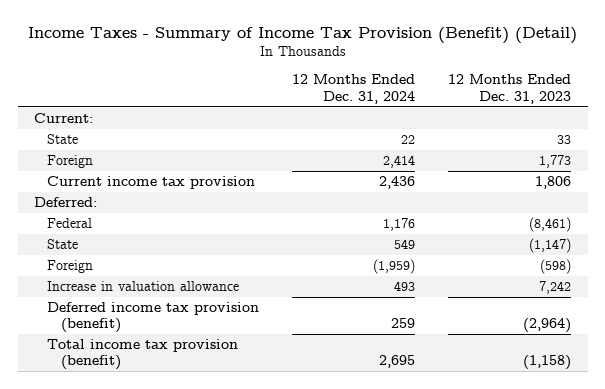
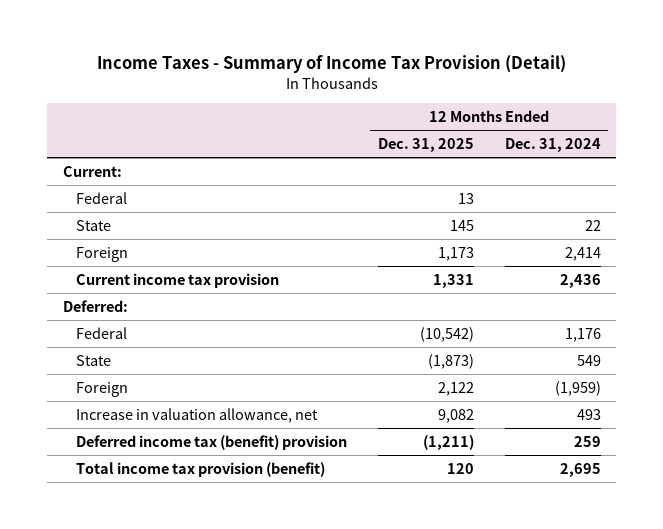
- Income Taxes - Summary of Income Tax Provision (Benefit) (Detail)
+ Income Taxes - Summary of Income Tax Provision (Detail)
- | 12 Months Ended Dec. 31, 2024 | 12 Months Ended Dec. 31, 2023
+ | 12 Months Ended Dec. 31, 2025 | 12 Months Ended Dec. 31, 2024
+ Federal | 13 |
- Increase in valuation allowance | 493 | 7,242
- Deferred income tax provision (benefit) | 259 | (2,964)
+ Increase in valuation allowance, net | 9,082 | 493
+ Deferred income tax (benefit) provision | (1,211) | 259

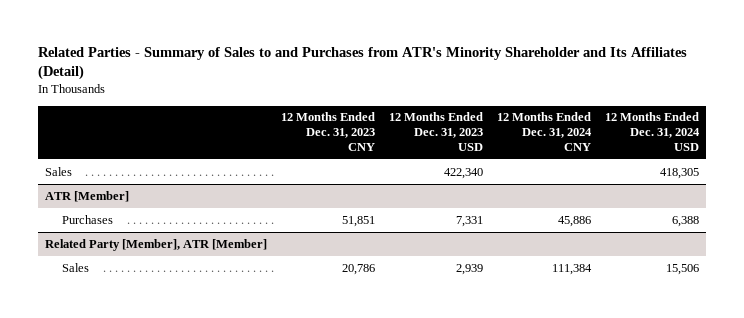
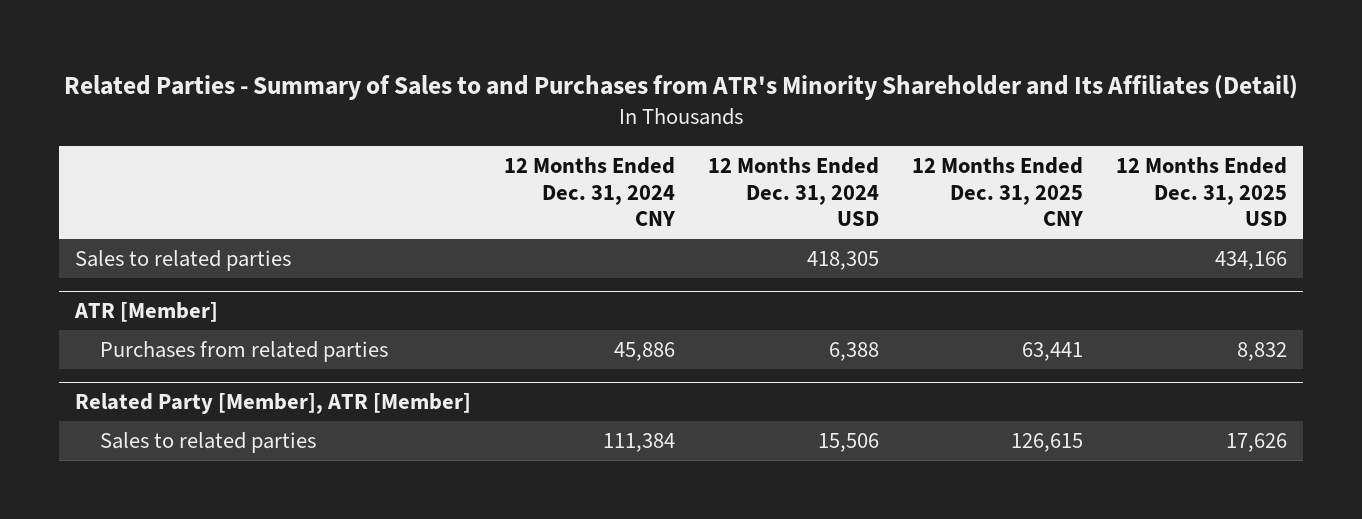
- | 12 Months Ended Dec. 31, 2023 CNY | 12 Months Ended Dec. 31, 2023 USD | 12 Months Ended Dec. 31, 2024 CNY | 12 Months Ended Dec. 31, 2024 USD
+ | 12 Months Ended Dec. 31, 2024 CNY | 12 Months Ended Dec. 31, 2024 USD | 12 Months Ended Dec. 31, 2025 CNY | 12 Months Ended Dec. 31, 2025 USD
- Sales | | 422,340 | | 418,305
+ Sales to related parties | | 418,305 | | 434,166
@ ATR [Member]
- Purchases | 51,851 | 7,331 | 45,886 | 6,388
+ Purchases from related parties | 45,886 | 6,388 | 63,441 | 8,832
@ Related Party [Member], ATR [Member]
- Sales | 20,786 | 2,939 | 111,384 | 15,506
+ Sales to related parties | 111,384 | 15,506 | 126,615 | 17,626

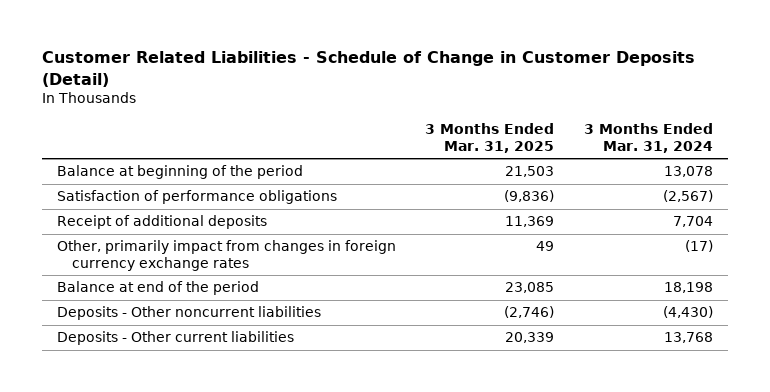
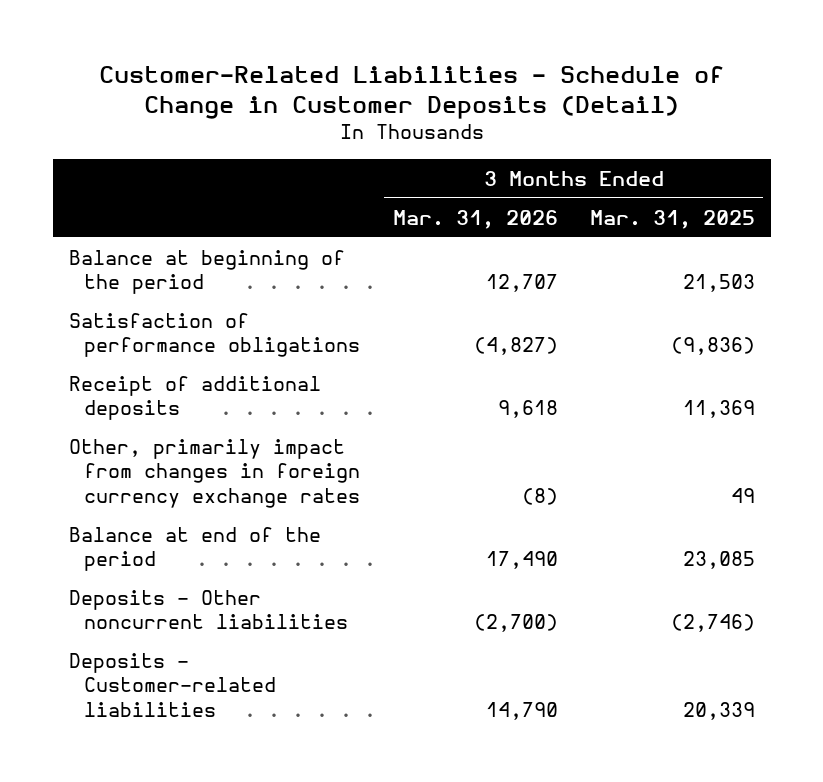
- Customer Related Liabilities - Schedule of Change in Customer Deposits (Detail)
+ Customer-Related Liabilities - Schedule of Change in Customer Deposits (Detail)
- | 3 Months Ended Mar. 31, 2025 | 3 Months Ended Mar. 31, 2024
+ | 3 Months Ended Mar. 31, 2026 | 3 Months Ended Mar. 31, 2025
- Deposits - Other current liabilities | 20,339 | 13,768
+ Deposits - Customer-related liabilities | 14,790 | 20,339

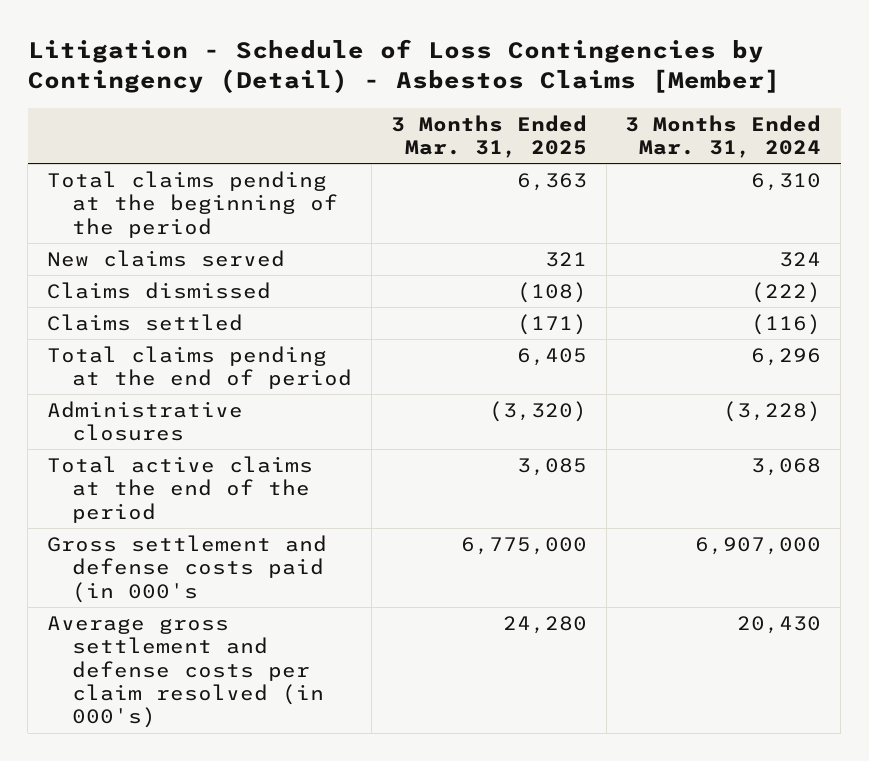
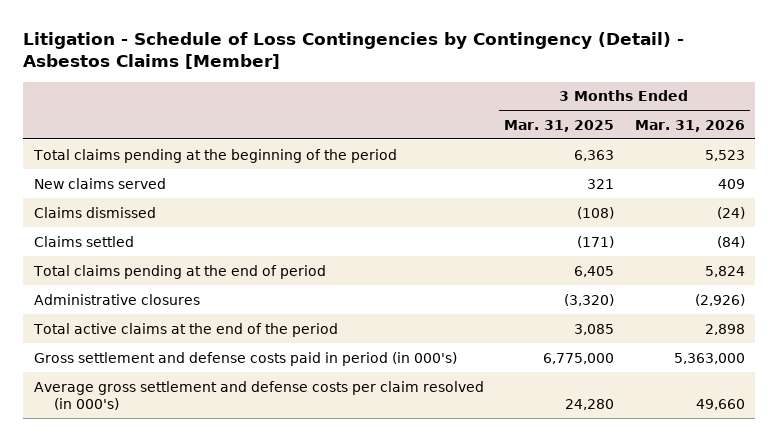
- | 3 Months Ended Mar. 31, 2025 | 3 Months Ended Mar. 31, 2024
+ | 3 Months Ended Mar. 31, 2025 | 3 Months Ended Mar. 31, 2026
- Gross settlement and defense costs paid (in 000's | 6,775,000 | 6,907,000
+ Gross settlement and defense costs paid in period (in 000's) | 6,775,000 | 5,363,000

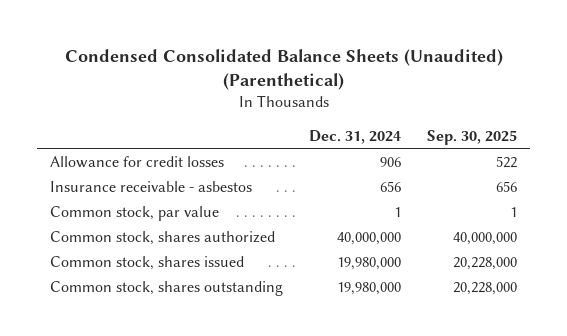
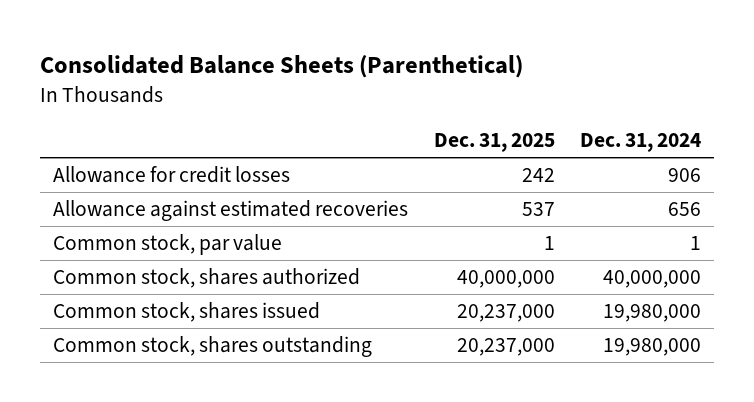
- Condensed Consolidated Balance Sheets (Unaudited) (Parenthetical)
+ Consolidated Balance Sheets (Parenthetical)
- | Dec. 31, 2024 | Sep. 30, 2025
+ | Dec. 31, 2025 | Dec. 31, 2024
- Insurance receivable - asbestos | 656 | 656
+ Allowance against estimated recoveries | 537 | 656

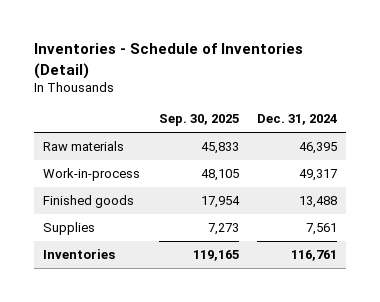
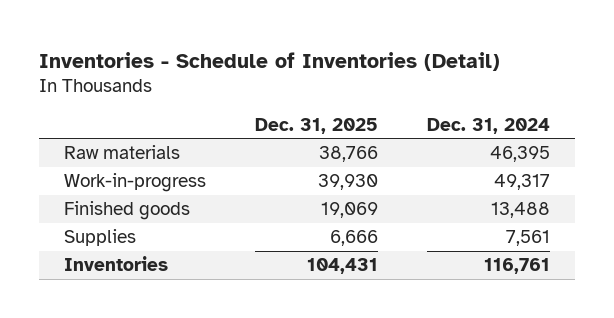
- | Sep. 30, 2025 | Dec. 31, 2024
+ | Dec. 31, 2025 | Dec. 31, 2024
- Work-in-process | 48,105 | 49,317
+ Work-in-progress | 39,930 | 49,317

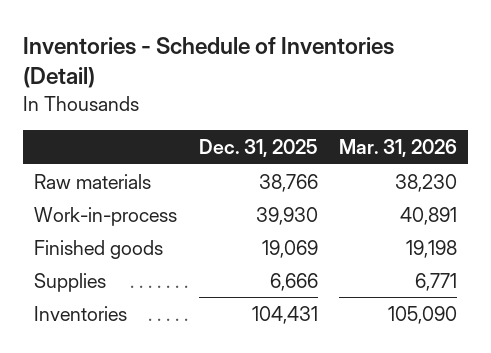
- | Dec. 31, 2025 | Dec. 31, 2024
+ | Dec. 31, 2025 | Mar. 31, 2026
- Work-in-progress | 39,930 | 49,317
+ Work-in-process | 39,930 | 40,891

